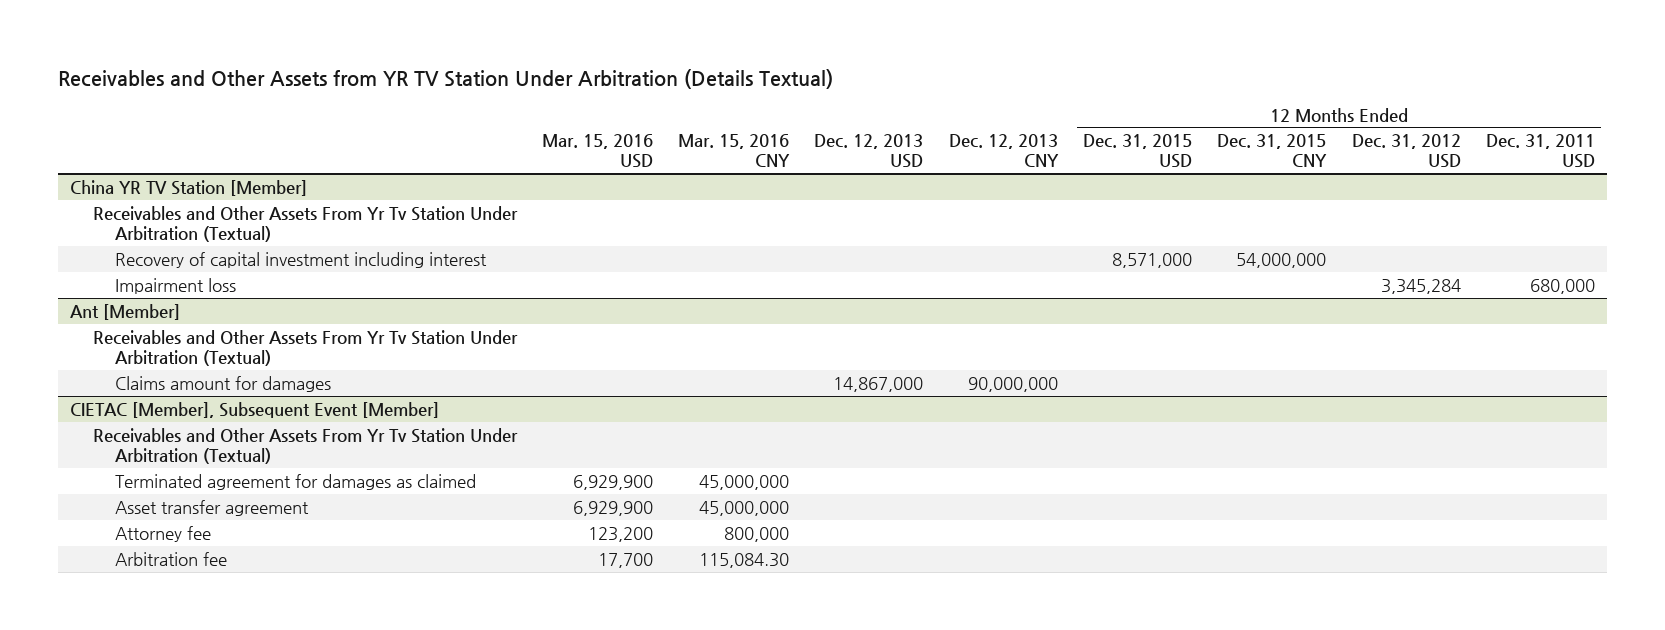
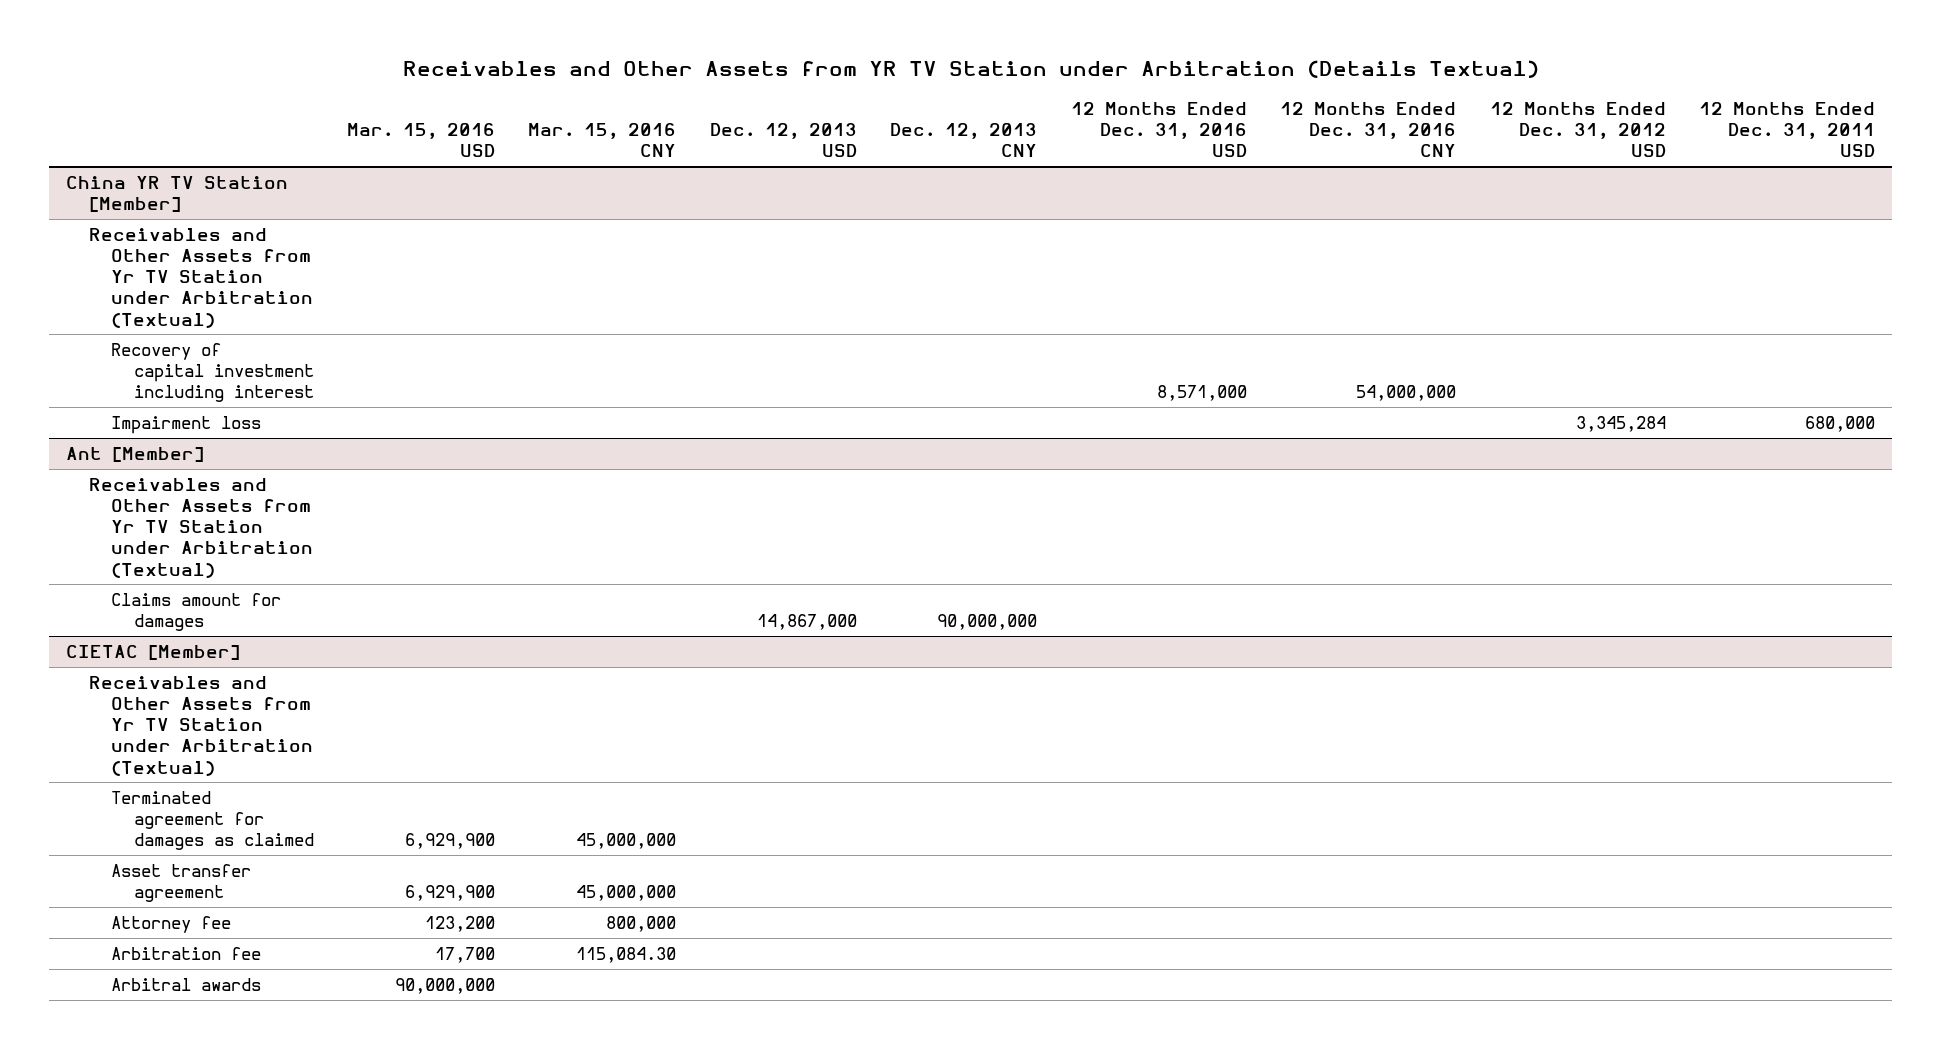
- Receivables and Other Assets from YR TV Station Under Arbitration (Details Textual)
+ Receivables and Other Assets from YR TV Station under Arbitration (Details Textual)
- | Mar. 15, 2016 USD | Mar. 15, 2016 CNY | Dec. 12, 2013 USD | Dec. 12, 2013 CNY | 12 Months Ended Dec. 31, 2015 USD | 12 Months Ended Dec. 31, 2015 CNY | 12 Months Ended Dec. 31, 2012 USD | 12 Months Ended Dec. 31, 2011 USD
+ | Mar. 15, 2016 USD | Mar. 15, 2016 CNY | Dec. 12, 2013 USD | Dec. 12, 2013 CNY | 12 Months Ended Dec. 31, 2016 USD | 12 Months Ended Dec. 31, 2016 CNY | 12 Months Ended Dec. 31, 2012 USD | 12 Months Ended Dec. 31, 2011 USD
@ China YR TV Station [Member]
- Receivables and Other Assets From Yr Tv Station Under Arbitration (Textual)
+ Receivables and Other Assets from Yr TV Station under Arbitration (Textual)
@ Ant [Member]
- Receivables and Other Assets From Yr Tv Station Under Arbitration (Textual)
+ Receivables and Other Assets from Yr TV Station under Arbitration (Textual)
- CIETAC [Member], Subsequent Event [Member]
- Receivables and Other Assets From Yr Tv Station Under Arbitration (Textual)
+ CIETAC [Member]
+ Receivables and Other Assets from Yr TV Station under Arbitration (Textual)
+ Arbitral awards | 90,000,000 | | | | | | |

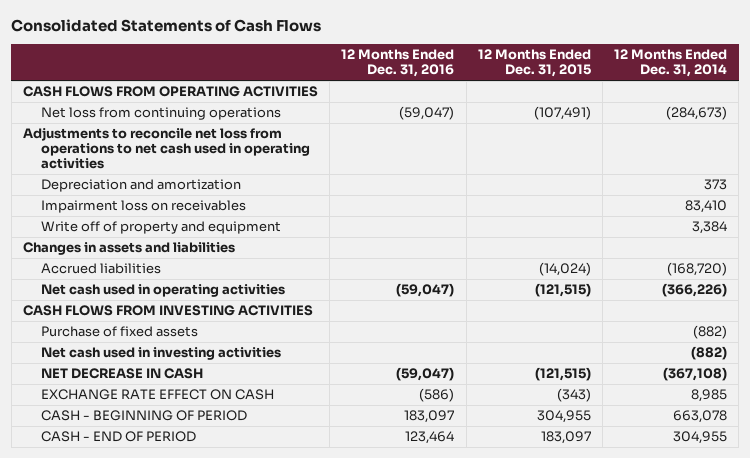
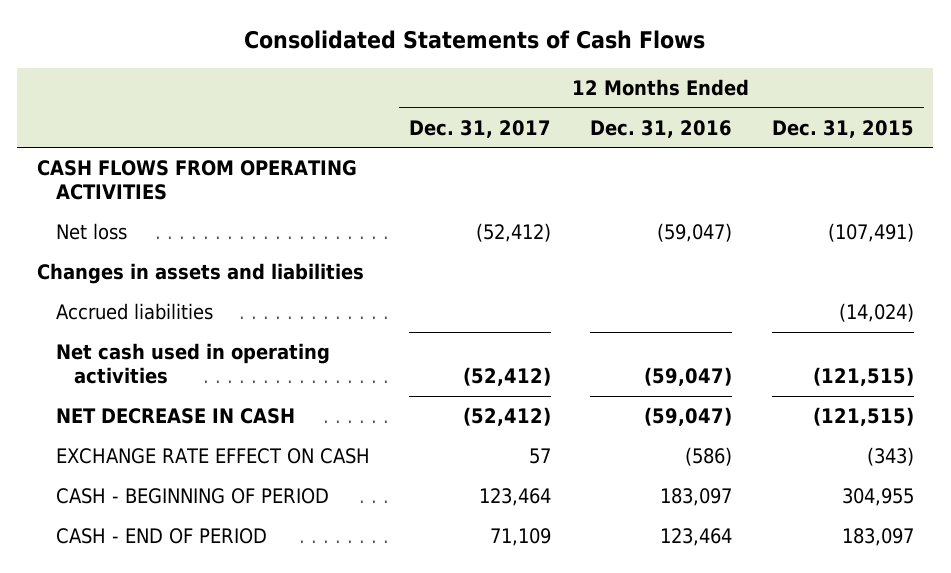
- | 12 Months Ended Dec. 31, 2016 | 12 Months Ended Dec. 31, 2015 | 12 Months Ended Dec. 31, 2014
+ | 12 Months Ended Dec. 31, 2017 | 12 Months Ended Dec. 31, 2016 | 12 Months Ended Dec. 31, 2015
- Net loss from continuing operations | (59,047) | (107,491) | (284,673)
- Adjustments to reconcile net loss from operations to net cash used in operating activities
- Depreciation and amortization | | | 373
- Impairment loss on receivables | | | 83,410
- Write off of property and equipment | | | 3,384
+ Net loss | (52,412) | (59,047) | (107,491)
- CASH FLOWS FROM INVESTING ACTIVITIES
- Purchase of fixed assets | | | (882)
- Net cash used in investing activities | | | (882)

